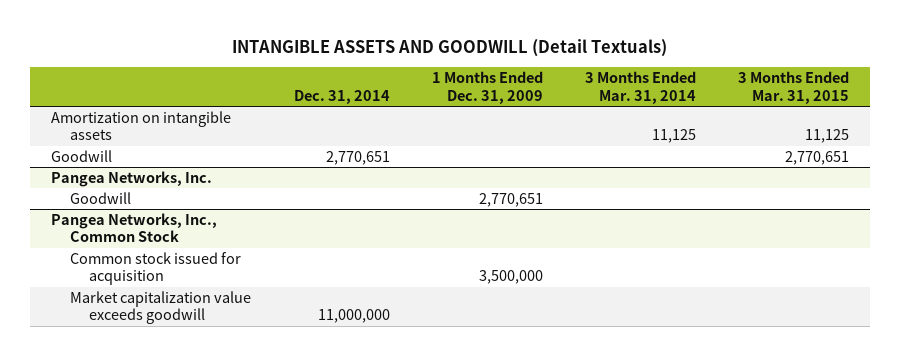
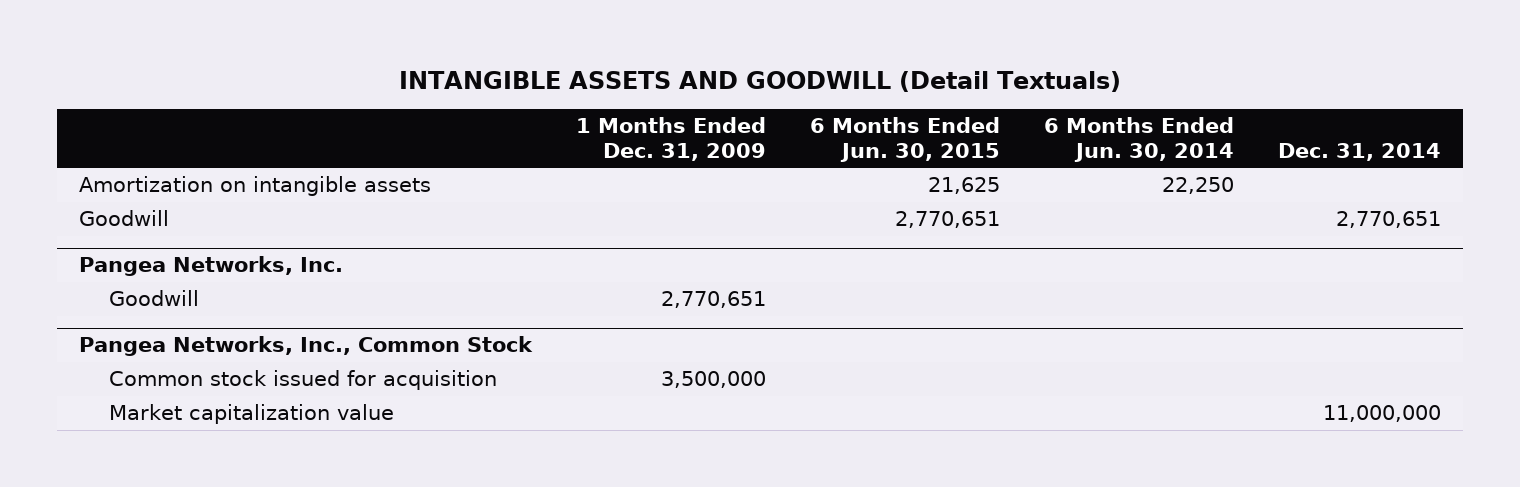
- | Dec. 31, 2014 | 1 Months Ended Dec. 31, 2009 | 3 Months Ended Mar. 31, 2014 | 3 Months Ended Mar. 31, 2015
+ | 1 Months Ended Dec. 31, 2009 | 6 Months Ended Jun. 30, 2015 | 6 Months Ended Jun. 30, 2014 | Dec. 31, 2014
@ Pangea Networks, Inc., Common Stock
- Market capitalization value exceeds goodwill | 11,000,000 | | |
+ Market capitalization value | | | | 11,000,000

